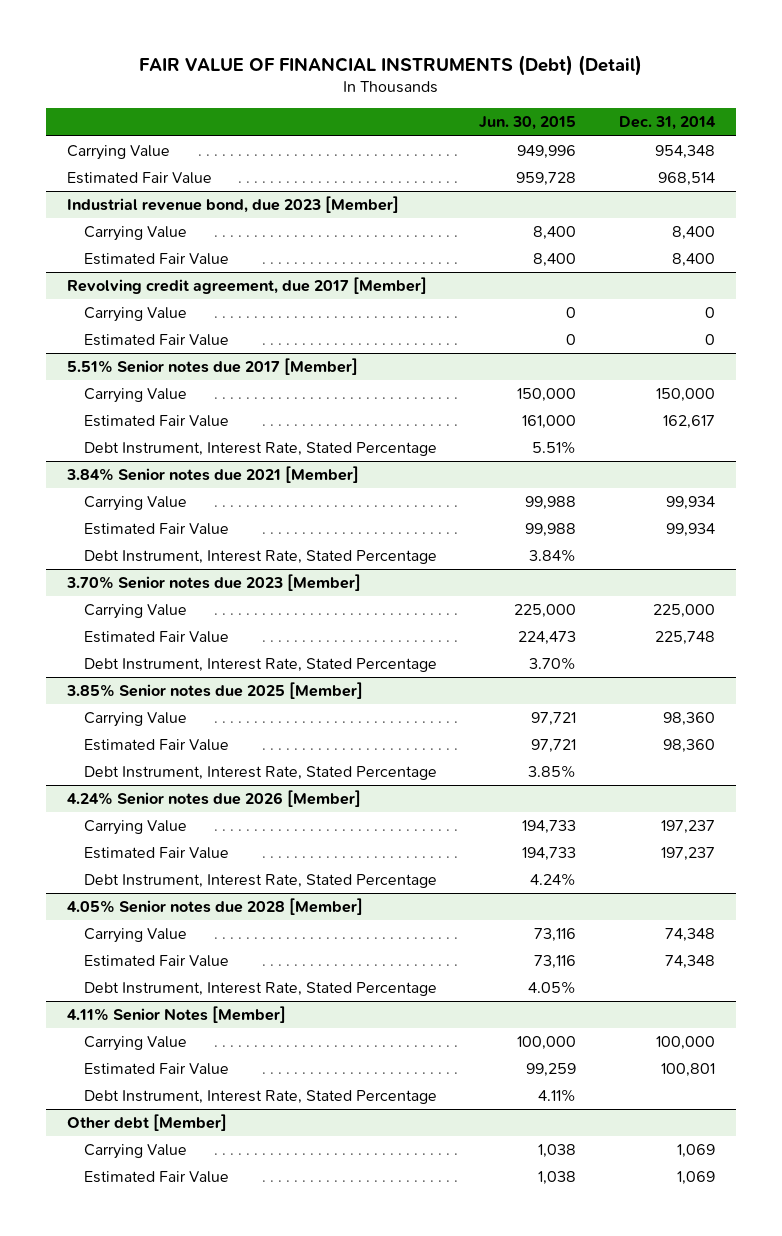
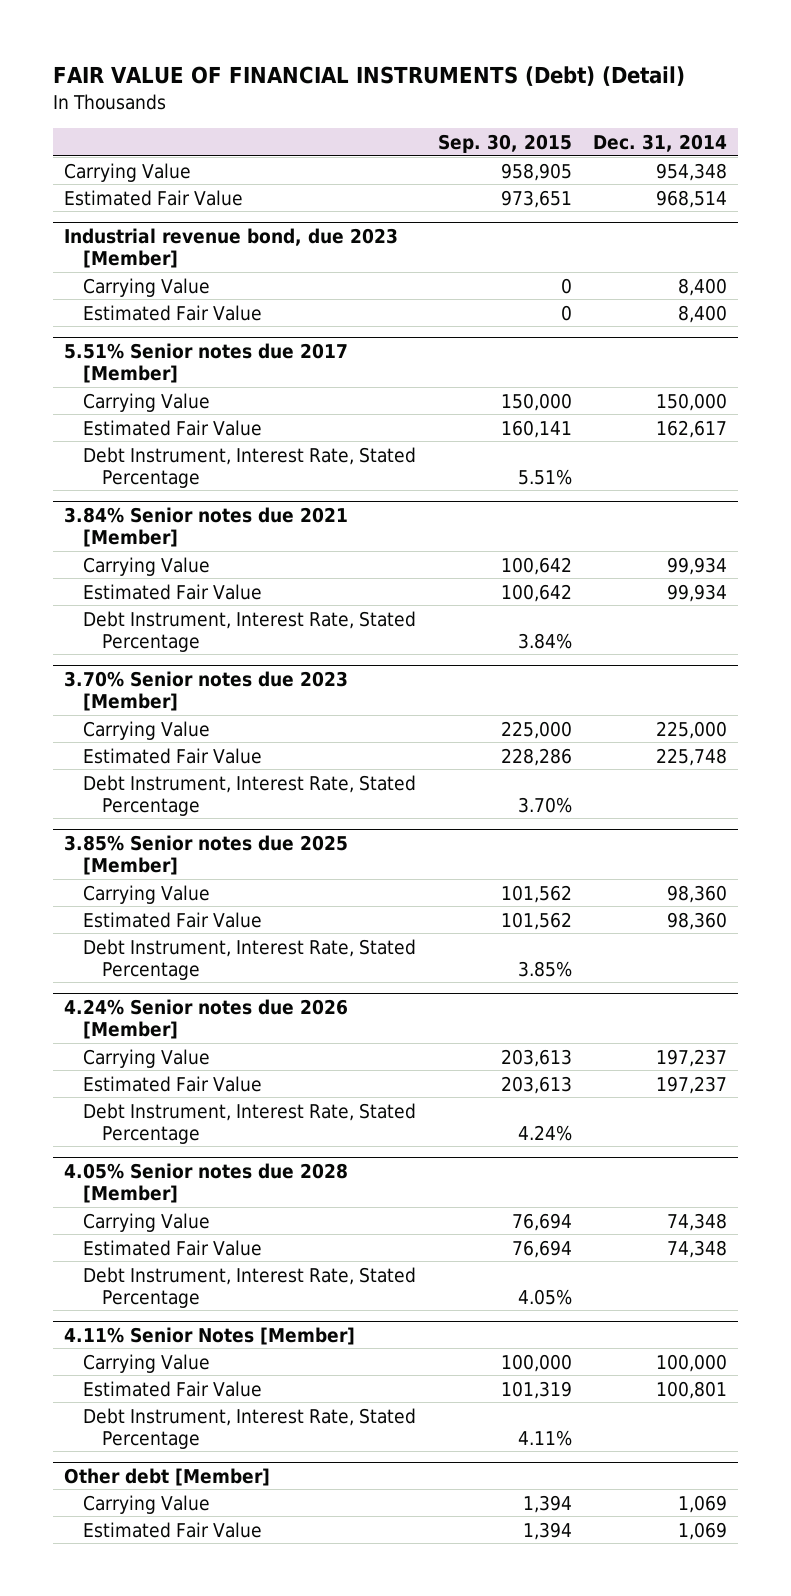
- | Jun. 30, 2015 | Dec. 31, 2014
+ | Sep. 30, 2015 | Dec. 31, 2014
- Revolving credit agreement, due 2017 [Member]
- Carrying Value | 0 | 0
- Estimated Fair Value | 0 | 0

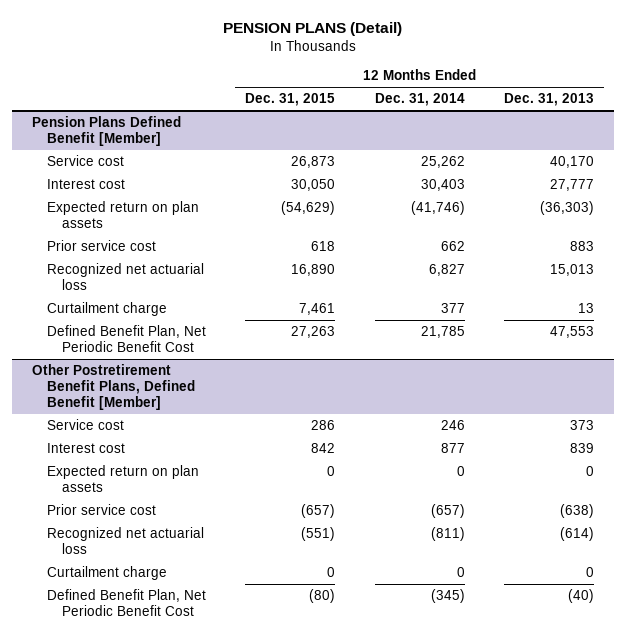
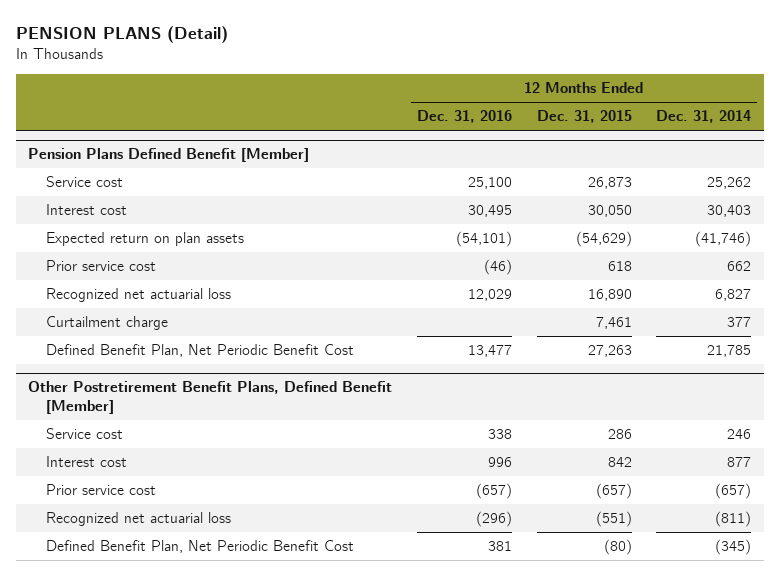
- | 12 Months Ended Dec. 31, 2015 | 12 Months Ended Dec. 31, 2014 | 12 Months Ended Dec. 31, 2013
+ | 12 Months Ended Dec. 31, 2016 | 12 Months Ended Dec. 31, 2015 | 12 Months Ended Dec. 31, 2014
@ Other Postretirement Benefit Plans, Defined Benefit [Member]
- Expected return on plan assets | 0 | 0 | 0
- Curtailment charge | 0 | 0 | 0

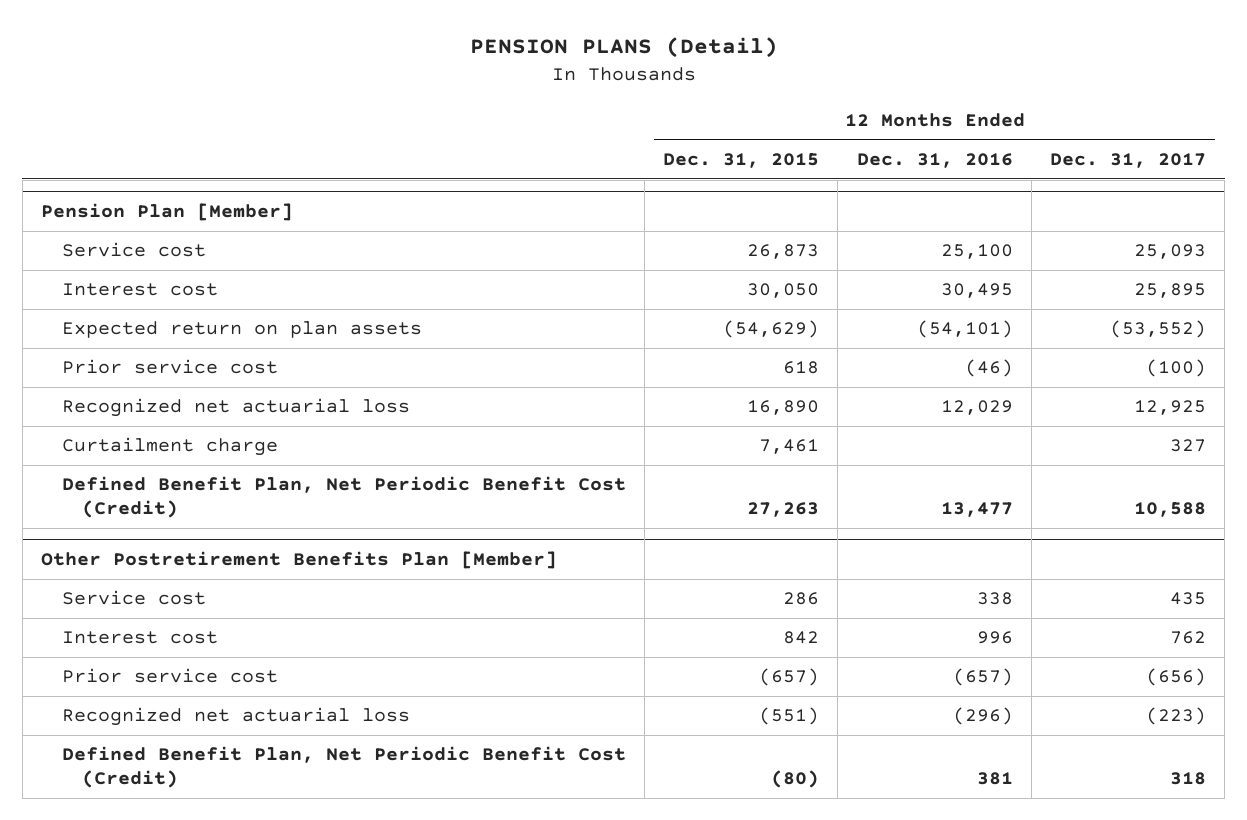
- | 12 Months Ended Dec. 31, 2016 | 12 Months Ended Dec. 31, 2015 | 12 Months Ended Dec. 31, 2014
+ | 12 Months Ended Dec. 31, 2015 | 12 Months Ended Dec. 31, 2016 | 12 Months Ended Dec. 31, 2017
- Pension Plans Defined Benefit [Member]
+ Pension Plan [Member]
- Defined Benefit Plan, Net Periodic Benefit Cost | 13,477 | 27,263 | 21,785
- Other Postretirement Benefit Plans, Defined Benefit [Member]
+ Defined Benefit Plan, Net Periodic Benefit Cost (Credit) | 27,263 | 13,477 | 10,588
+ Other Postretirement Benefits Plan [Member]
- Defined Benefit Plan, Net Periodic Benefit Cost | 381 | (80) | (345)
+ Defined Benefit Plan, Net Periodic Benefit Cost (Credit) | (80) | 381 | 318

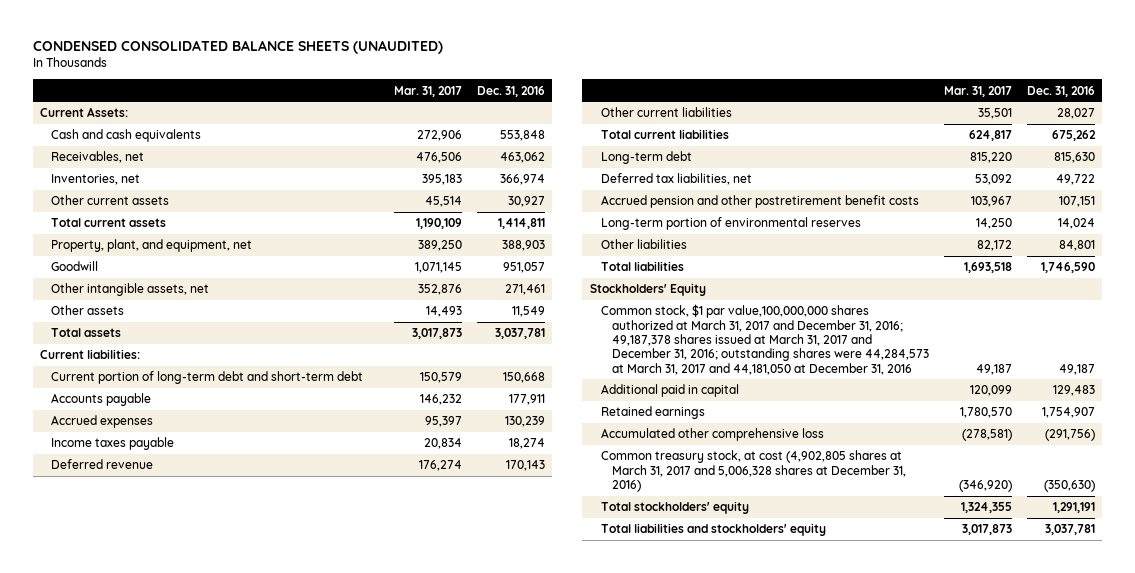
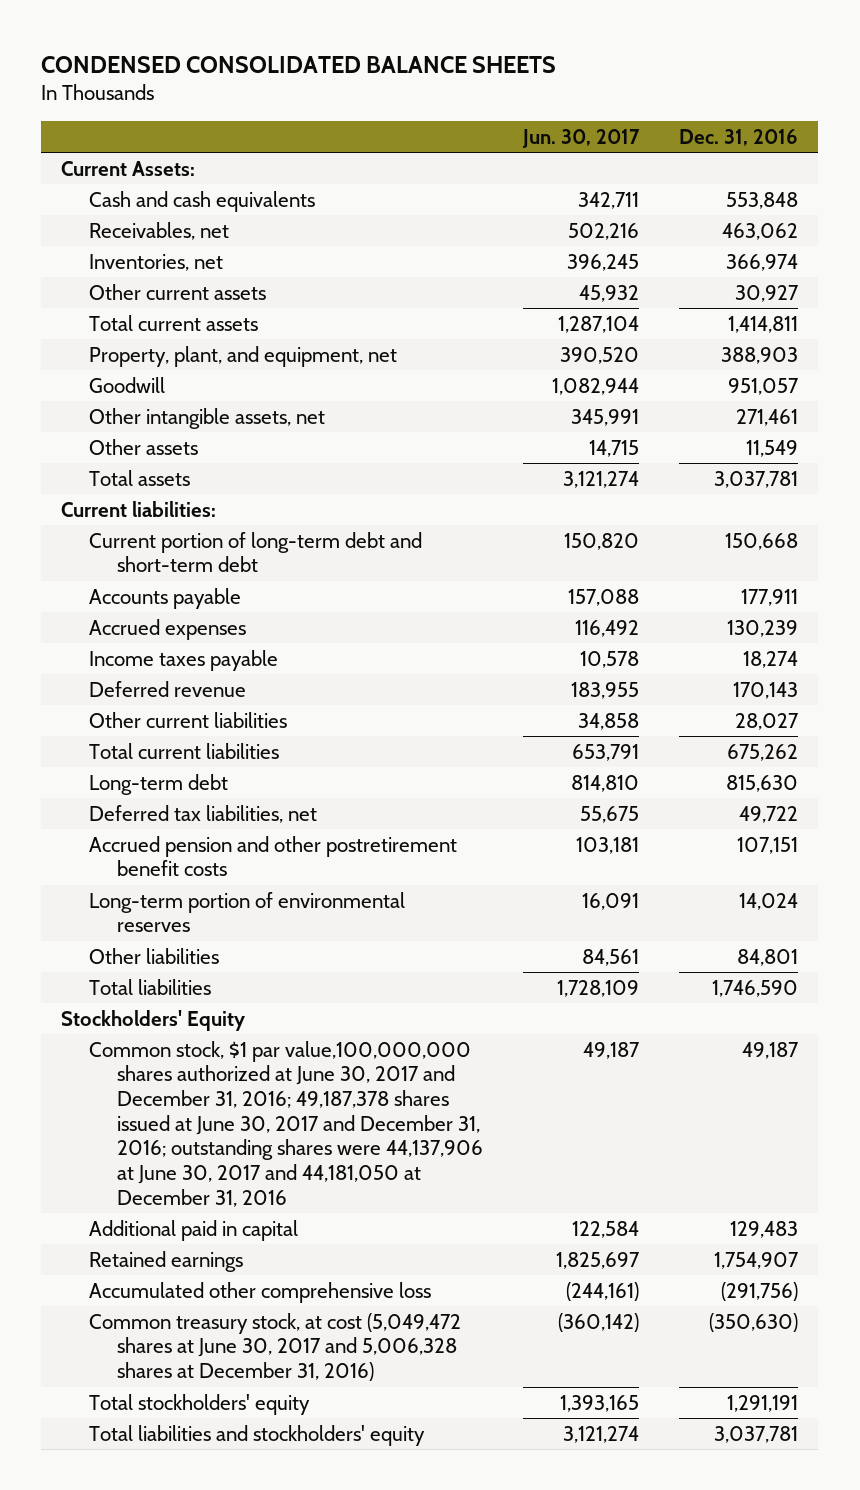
- CONDENSED CONSOLIDATED BALANCE SHEETS (UNAUDITED)
+ CONDENSED CONSOLIDATED BALANCE SHEETS
- | Mar. 31, 2017 | Dec. 31, 2016
+ | Jun. 30, 2017 | Dec. 31, 2016
- Common stock, $1 par value,100,000,000 shares authorized at March 31, 2017 and December 31, 2016; 49,187,378 shares issued at March 31, 2017 and December 31, 2016; outstanding shares were 44,284,573 at March 31, 2017 and 44,181,050 at December 31, 2016 | 49,187 | 49,187
+ Common stock, $1 par value,100,000,000 shares authorized at June 30, 2017 and December 31, 2016; 49,187,378 shares issued at June 30, 2017 and December 31, 2016; outstanding shares were 44,137,906 at June 30, 2017 and 44,181,050 at December 31, 2016 | 49,187 | 49,187
- Common treasury stock, at cost (4,902,805 shares at March 31, 2017 and 5,006,328 shares at December 31, 2016) | (346,920) | (350,630)
+ Common treasury stock, at cost (5,049,472 shares at June 30, 2017 and 5,006,328 shares at December 31, 2016) | (360,142) | (350,630)

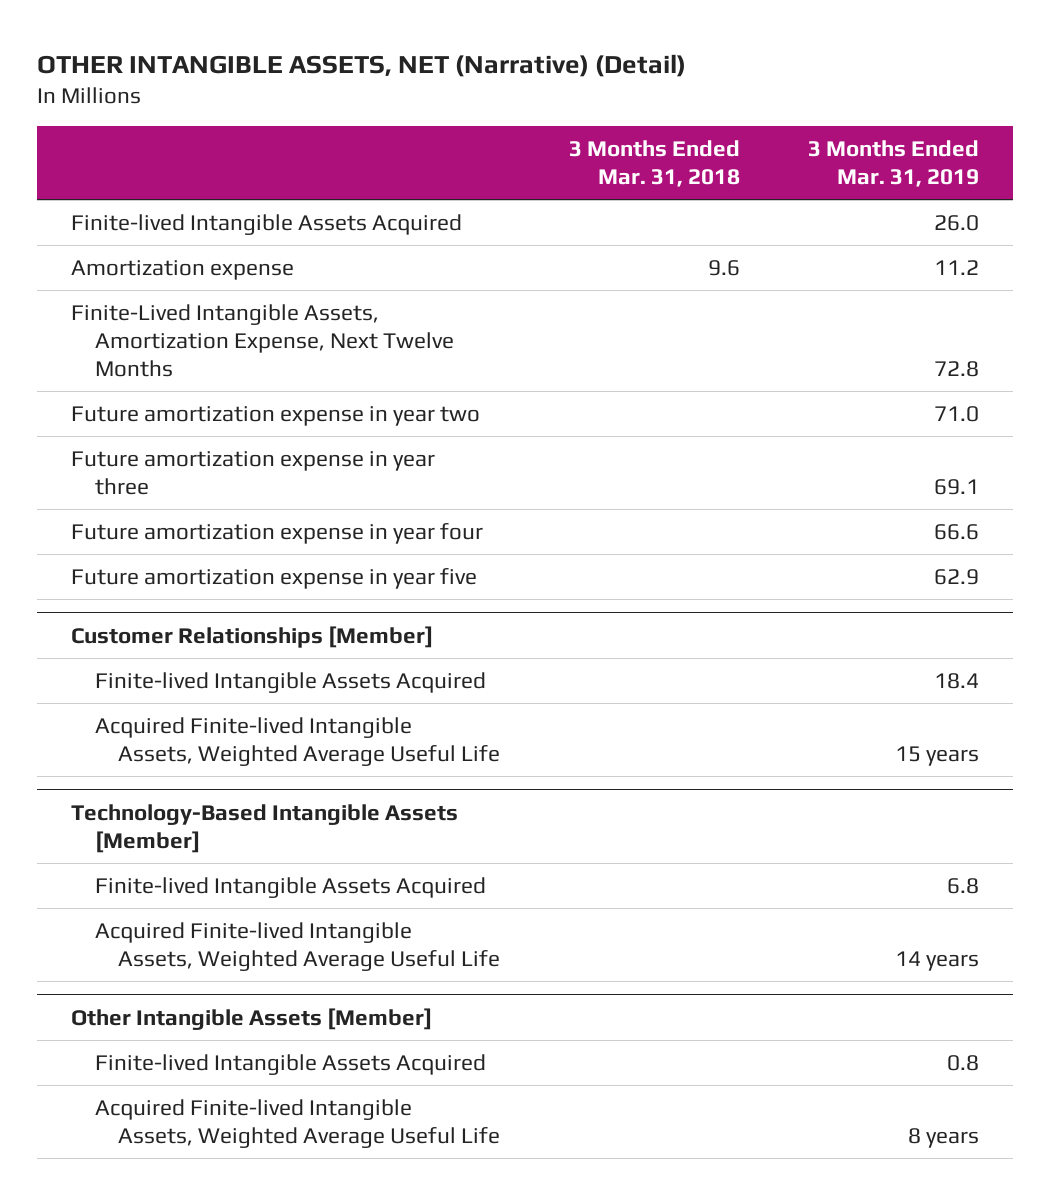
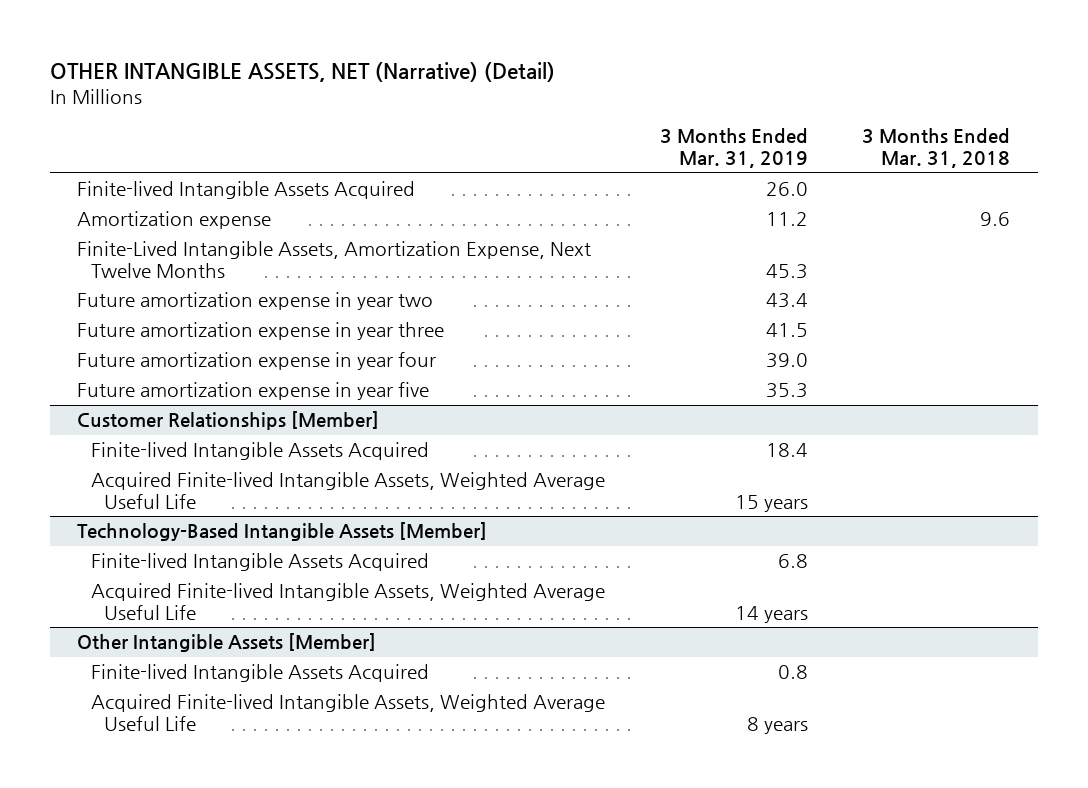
- | 3 Months Ended Mar. 31, 2018 | 3 Months Ended Mar. 31, 2019
+ | 3 Months Ended Mar. 31, 2019 | 3 Months Ended Mar. 31, 2018
- Finite-Lived Intangible Assets, Amortization Expense, Next Twelve Months | | 72.8
- Future amortization expense in year two | | 71.0
- Future amortization expense in year three | | 69.1
- Future amortization expense in year four | | 66.6
- Future amortization expense in year five | | 62.9
+ Finite-Lived Intangible Assets, Amortization Expense, Next Twelve Months | 45.3 |
+ Future amortization expense in year two | 43.4 |
+ Future amortization expense in year three | 41.5 |
+ Future amortization expense in year four | 39.0 |
+ Future amortization expense in year five | 35.3 |

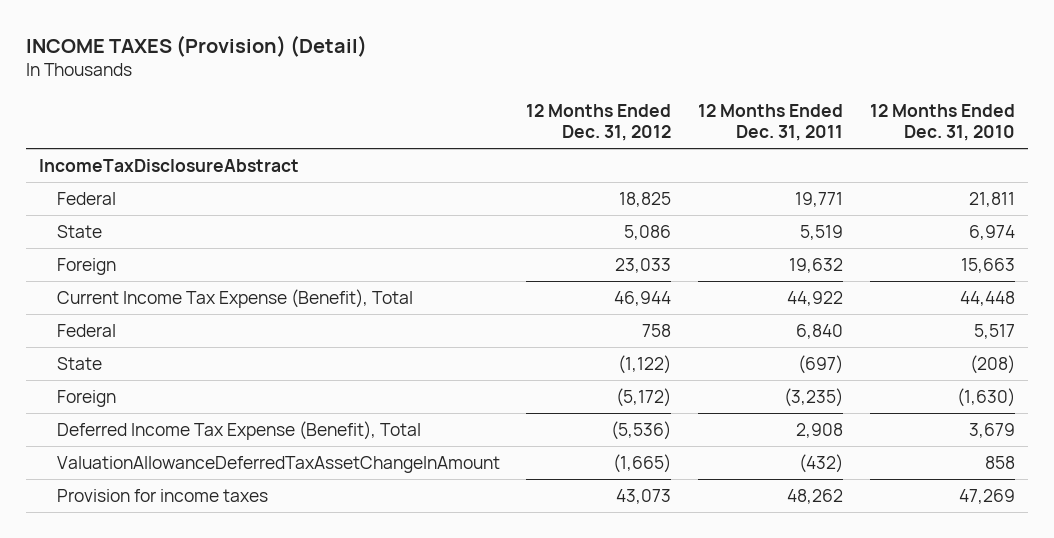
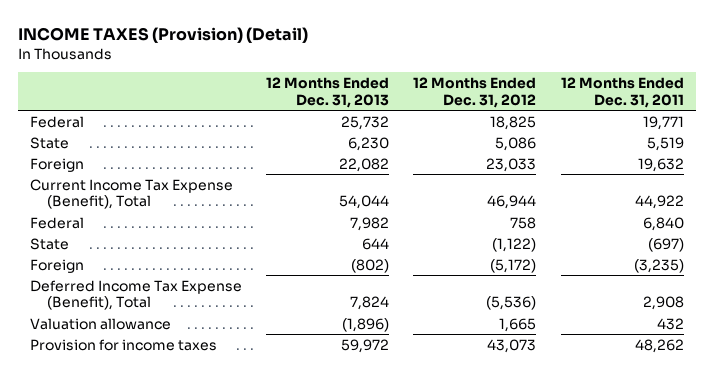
- | 12 Months Ended Dec. 31, 2012 | 12 Months Ended Dec. 31, 2011 | 12 Months Ended Dec. 31, 2010
+ | 12 Months Ended Dec. 31, 2013 | 12 Months Ended Dec. 31, 2012 | 12 Months Ended Dec. 31, 2011
- IncomeTaxDisclosureAbstract
- ValuationAllowanceDeferredTaxAssetChangeInAmount | (1,665) | (432) | 858
+ Valuation allowance | (1,896) | 1,665 | 432

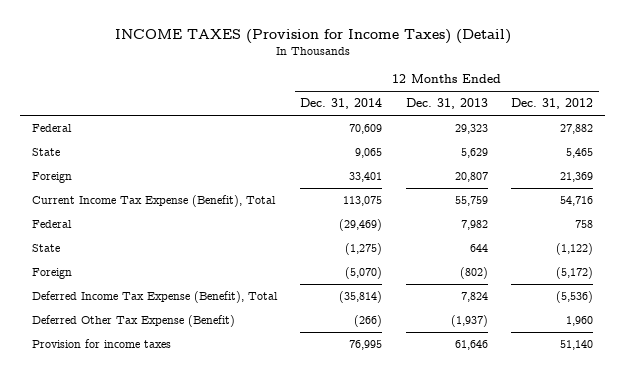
- INCOME TAXES (Provision) (Detail)
+ INCOME TAXES (Provision for Income Taxes) (Detail)
- | 12 Months Ended Dec. 31, 2013 | 12 Months Ended Dec. 31, 2012 | 12 Months Ended Dec. 31, 2011
+ | 12 Months Ended Dec. 31, 2014 | 12 Months Ended Dec. 31, 2013 | 12 Months Ended Dec. 31, 2012
- Federal | 25,732 | 18,825 | 19,771
- State | 6,230 | 5,086 | 5,519
- Foreign | 22,082 | 23,033 | 19,632
- Current Income Tax Expense (Benefit), Total | 54,044 | 46,944 | 44,922
+ Federal | 70,609 | 29,323 | 27,882
+ State | 9,065 | 5,629 | 5,465
+ Foreign | 33,401 | 20,807 | 21,369
+ Current Income Tax Expense (Benefit), Total | 113,075 | 55,759 | 54,716
- Valuation allowance | (1,896) | 1,665 | 432
- Provision for income taxes | 59,972 | 43,073 | 48,262
+ Deferred Other Tax Expense (Benefit) | (266) | (1,937) | 1,960
+ Provision for income taxes | 76,995 | 61,646 | 51,140

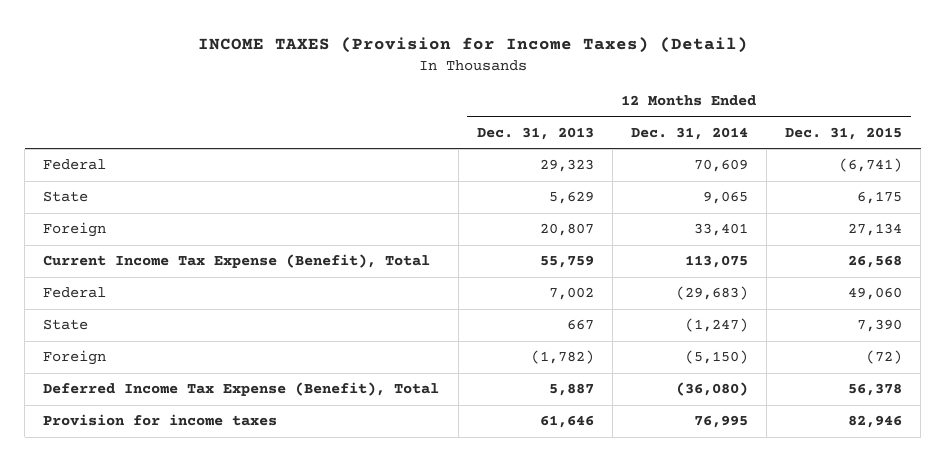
- | 12 Months Ended Dec. 31, 2014 | 12 Months Ended Dec. 31, 2013 | 12 Months Ended Dec. 31, 2012
+ | 12 Months Ended Dec. 31, 2013 | 12 Months Ended Dec. 31, 2014 | 12 Months Ended Dec. 31, 2015
- Federal | (29,469) | 7,982 | 758
- State | (1,275) | 644 | (1,122)
- Foreign | (5,070) | (802) | (5,172)
- Deferred Income Tax Expense (Benefit), Total | (35,814) | 7,824 | (5,536)
- Deferred Other Tax Expense (Benefit) | (266) | (1,937) | 1,960
+ Federal | 7,002 | (29,683) | 49,060
+ State | 667 | (1,247) | 7,390
+ Foreign | (1,782) | (5,150) | (72)
+ Deferred Income Tax Expense (Benefit), Total | 5,887 | (36,080) | 56,378

